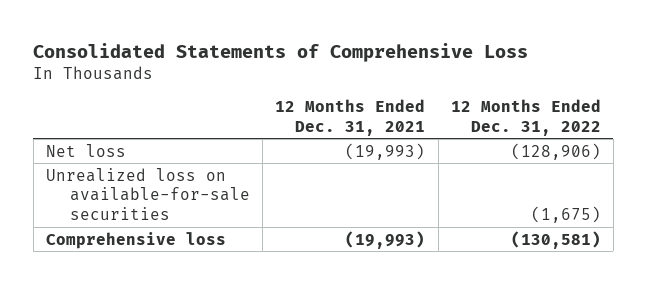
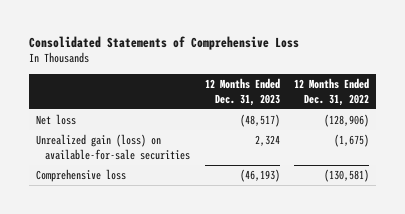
- | 12 Months Ended Dec. 31, 2021 | 12 Months Ended Dec. 31, 2022
+ | 12 Months Ended Dec. 31, 2023 | 12 Months Ended Dec. 31, 2022
- Unrealized loss on available-for-sale securities | | (1,675)
+ Unrealized gain (loss) on available-for-sale securities | 2,324 | (1,675)

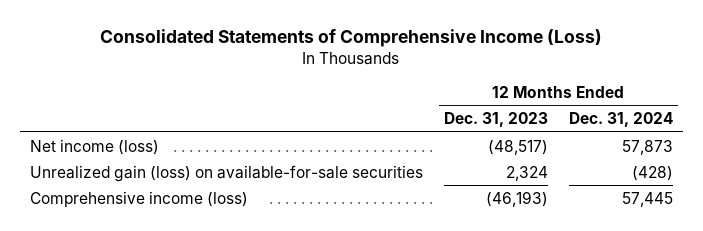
- Consolidated Statements of Comprehensive Loss
+ Consolidated Statements of Comprehensive Income (Loss)
- | 12 Months Ended Dec. 31, 2023 | 12 Months Ended Dec. 31, 2022
+ | 12 Months Ended Dec. 31, 2023 | 12 Months Ended Dec. 31, 2024
- Net loss | (48,517) | (128,906)
+ Net income (loss) | (48,517) | 57,873
- Comprehensive loss | (46,193) | (130,581)
+ Comprehensive income (loss) | (46,193) | 57,445

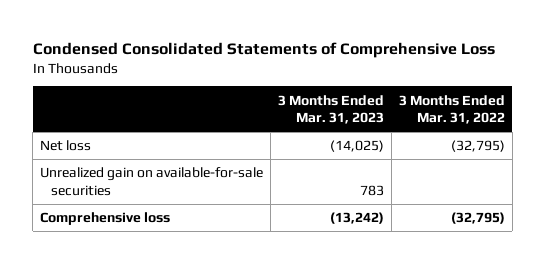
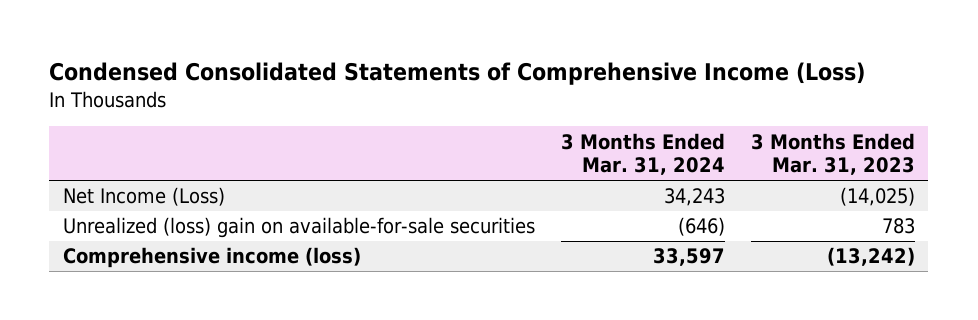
- Condensed Consolidated Statements of Comprehensive Loss
+ Condensed Consolidated Statements of Comprehensive Income (Loss)
- | 3 Months Ended Mar. 31, 2023 | 3 Months Ended Mar. 31, 2022
+ | 3 Months Ended Mar. 31, 2024 | 3 Months Ended Mar. 31, 2023
- Net loss | (14,025) | (32,795)
- Unrealized gain on available-for-sale securities | 783 |
- Comprehensive loss | (13,242) | (32,795)
+ Net Income (Loss) | 34,243 | (14,025)
+ Unrealized (loss) gain on available-for-sale securities | (646) | 783
+ Comprehensive income (loss) | 33,597 | (13,242)

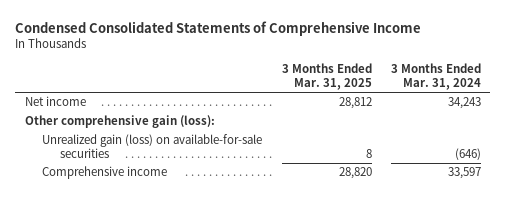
- Condensed Consolidated Statements of Comprehensive Income (Loss)
+ Condensed Consolidated Statements of Comprehensive Income
- | 3 Months Ended Mar. 31, 2024 | 3 Months Ended Mar. 31, 2023
+ | 3 Months Ended Mar. 31, 2025 | 3 Months Ended Mar. 31, 2024
- Net Income (Loss) | 34,243 | (14,025)
- Unrealized (loss) gain on available-for-sale securities | (646) | 783
- Comprehensive income (loss) | 33,597 | (13,242)
+ Net income | 28,812 | 34,243
+ Other comprehensive gain (loss):
+ Unrealized gain (loss) on available-for-sale securities | 8 | (646)
+ Comprehensive income | 28,820 | 33,597

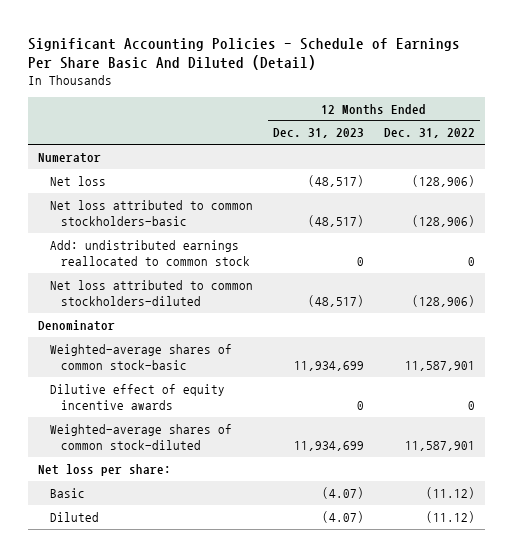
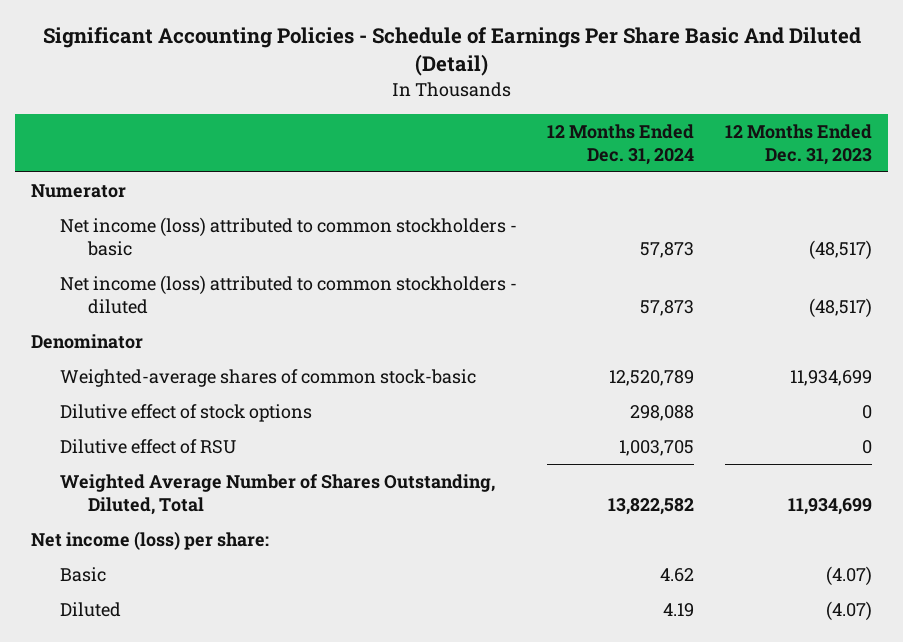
- | 12 Months Ended Dec. 31, 2023 | 12 Months Ended Dec. 31, 2022
+ | 12 Months Ended Dec. 31, 2024 | 12 Months Ended Dec. 31, 2023
- Net loss | (48,517) | (128,906)
- Net loss attributed to common stockholders-basic | (48,517) | (128,906)
- Add: undistributed earnings reallocated to common stock | 0 | 0
- Net loss attributed to common stockholders-diluted | (48,517) | (128,906)
+ Net income (loss) attributed to common stockholders - basic | 57,873 | (48,517)
+ Net income (loss) attributed to common stockholders - diluted | 57,873 | (48,517)
- Dilutive effect of equity incentive awards | 0 | 0
- Weighted-average shares of common stock-diluted | 11,934,699 | 11,587,901
- Net loss per share:
+ Dilutive effect of stock options | 298,088 | 0
+ Dilutive effect of RSU | 1,003,705 | 0
+ Weighted Average Number of Shares Outstanding, Diluted, Total | 13,822,582 | 11,934,699
+ Net income (loss) per share:

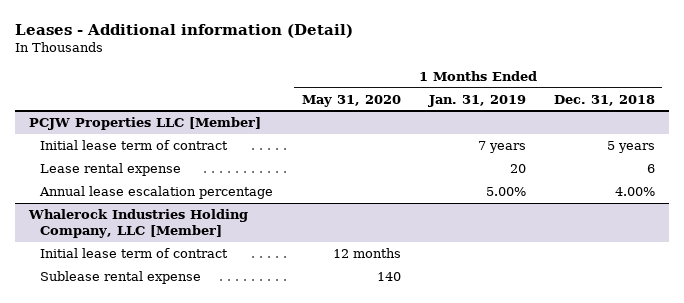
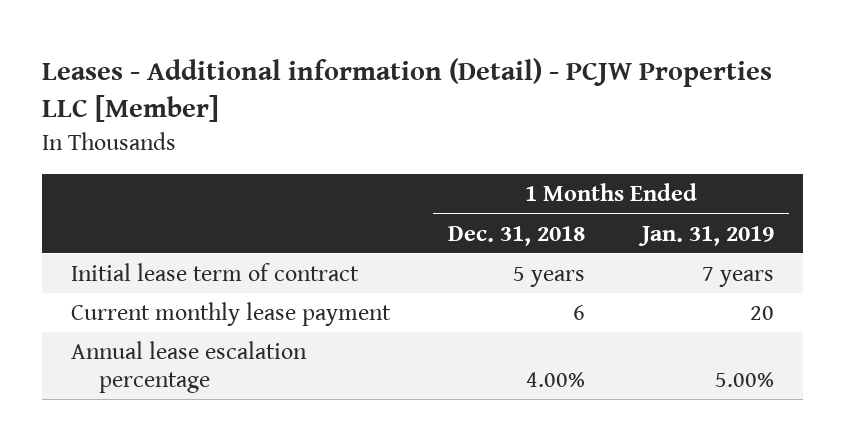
- Leases - Additional information (Detail)
+ Leases - Additional information (Detail) - PCJW Properties LLC [Member]
- | 1 Months Ended May 31, 2020 | 1 Months Ended Jan. 31, 2019 | 1 Months Ended Dec. 31, 2018
+ | 1 Months Ended Dec. 31, 2018 | 1 Months Ended Jan. 31, 2019
- PCJW Properties LLC [Member]
- Lease rental expense | | 20 | 6
+ Current monthly lease payment | 6 | 20
- Whalerock Industries Holding Company, LLC [Member]
- Initial lease term of contract | 12 months | |
- Sublease rental expense | 140 | |

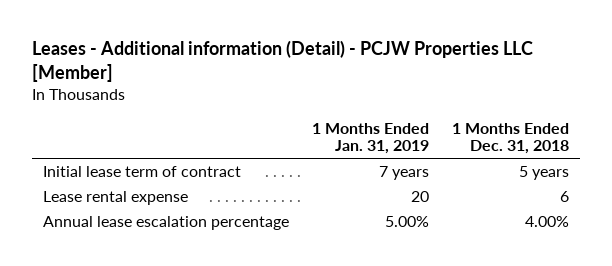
- | 1 Months Ended Dec. 31, 2018 | 1 Months Ended Jan. 31, 2019
+ | 1 Months Ended Jan. 31, 2019 | 1 Months Ended Dec. 31, 2018
- Current monthly lease payment | 6 | 20
+ Lease rental expense | 20 | 6

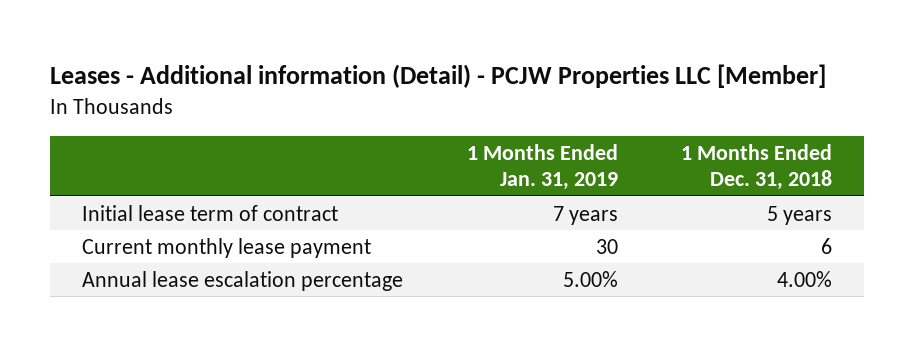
- Lease rental expense | 20 | 6
+ Current monthly lease payment | 30 | 6

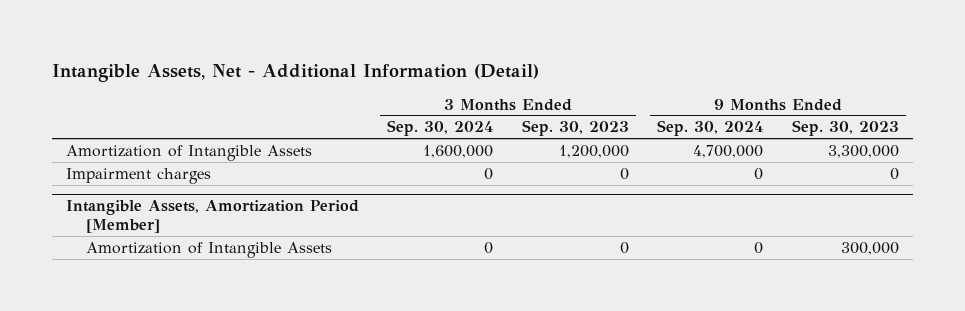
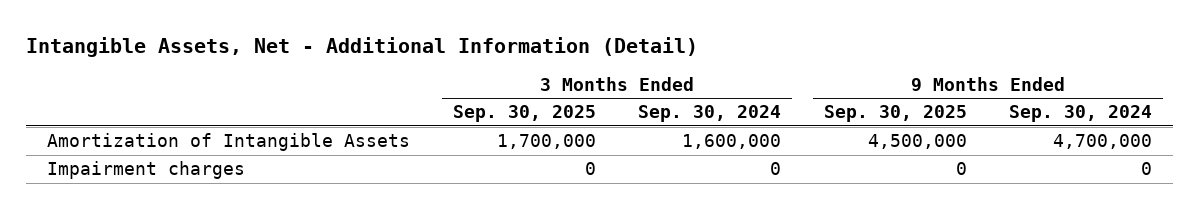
- | 3 Months Ended Sep. 30, 2024 | 3 Months Ended Sep. 30, 2023 | 9 Months Ended Sep. 30, 2024 | 9 Months Ended Sep. 30, 2023
+ | 3 Months Ended Sep. 30, 2025 | 3 Months Ended Sep. 30, 2024 | 9 Months Ended Sep. 30, 2025 | 9 Months Ended Sep. 30, 2024
- Intangible Assets, Amortization Period [Member]
- Amortization of Intangible Assets | 0 | 0 | 0 | 300,000

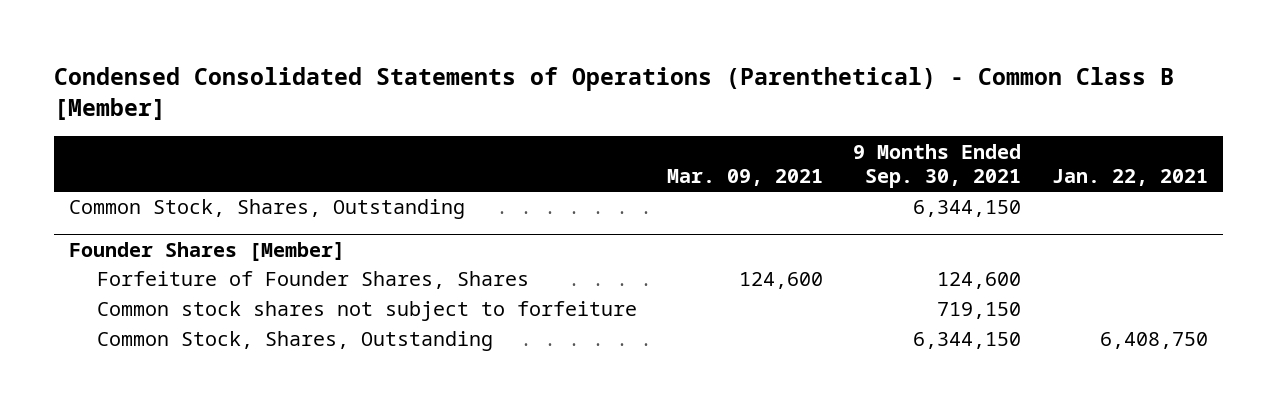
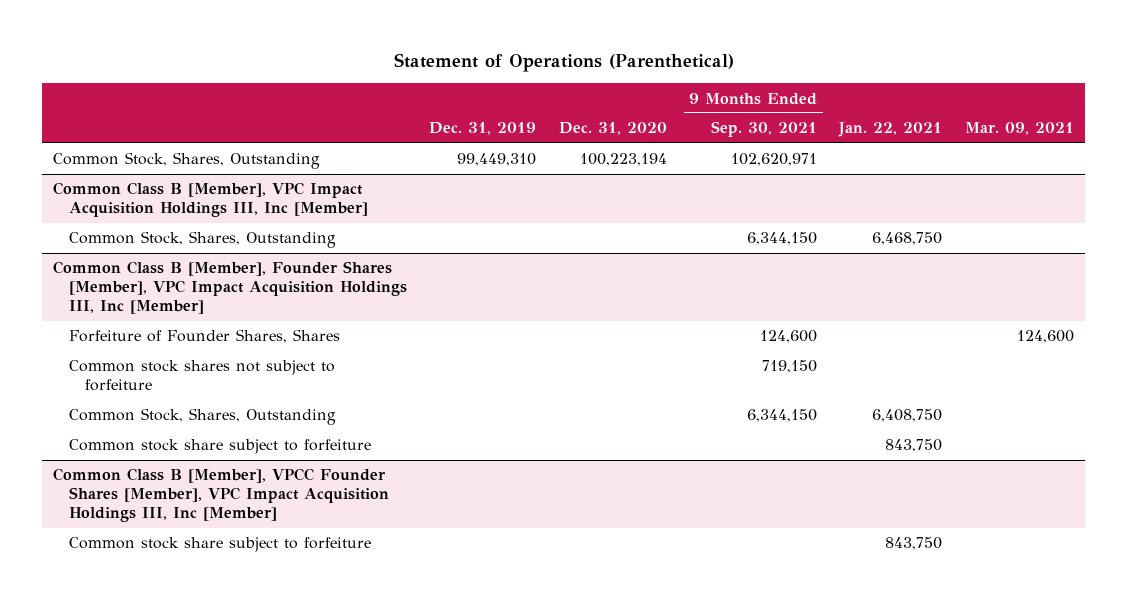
- Condensed Consolidated Statements of Operations (Parenthetical) - Common Class B [Member]
+ Statement of Operations (Parenthetical)
- | Mar. 09, 2021 | 9 Months Ended Sep. 30, 2021 | Jan. 22, 2021
+ | Dec. 31, 2019 | Dec. 31, 2020 | 9 Months Ended Sep. 30, 2021 | Jan. 22, 2021 | Mar. 09, 2021
- Common Stock, Shares, Outstanding | | 6,344,150 |
- Founder Shares [Member]
+ Common Stock, Shares, Outstanding | 99,449,310 | 100,223,194 | 102,620,971 | |
+ Common Class B [Member], VPC Impact Acquisition Holdings III, Inc [Member]
+ Common Stock, Shares, Outstanding | | | 6,344,150 | 6,468,750 |
+ Common Class B [Member], Founder Shares [Member], VPC Impact Acquisition Holdings III, Inc [Member]
+ Common stock share subject to forfeiture | | | | 843,750 |
+ Common Class B [Member], VPCC Founder Shares [Member], VPC Impact Acquisition Holdings III, Inc [Member]
+ Common stock share subject to forfeiture | | | | 843,750 |

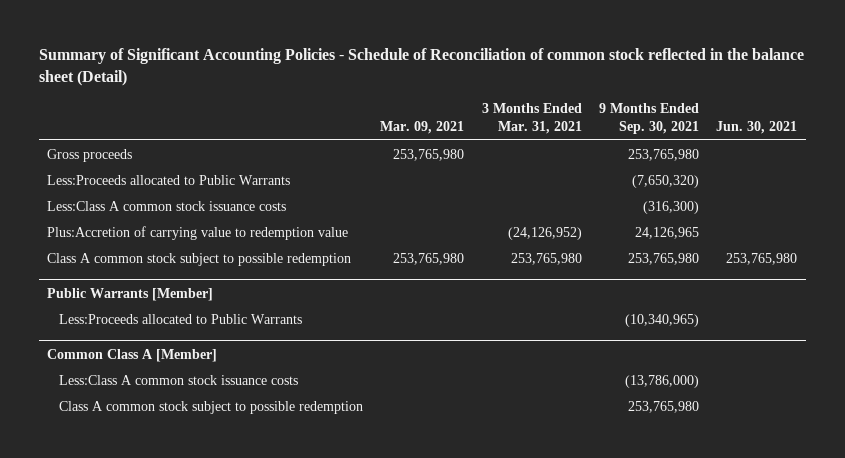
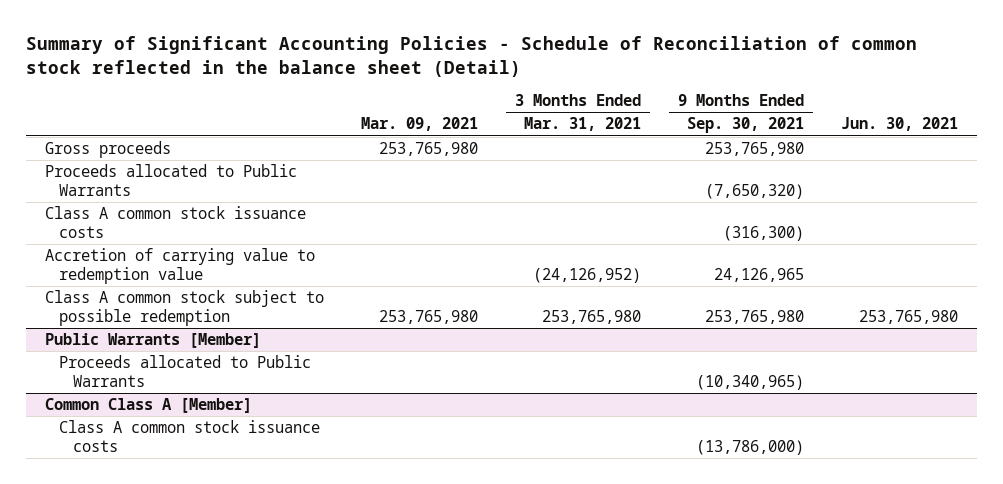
- Less:Proceeds allocated to Public Warrants | | | (7,650,320) |
- Less:Class A common stock issuance costs | | | (316,300) |
- Plus:Accretion of carrying value to redemption value | | (24,126,952) | 24,126,965 |
+ Proceeds allocated to Public Warrants | | | (7,650,320) |
+ Class A common stock issuance costs | | | (316,300) |
+ Accretion of carrying value to redemption value | | (24,126,952) | 24,126,965 |
@ Public Warrants [Member]
- Less:Proceeds allocated to Public Warrants | | | (10,340,965) |
+ Proceeds allocated to Public Warrants | | | (10,340,965) |
@ Common Class A [Member]
- Less:Class A common stock issuance costs | | | (13,786,000) |
- Class A common stock subject to possible redemption | | | 253,765,980 |
+ Class A common stock issuance costs | | | (13,786,000) |

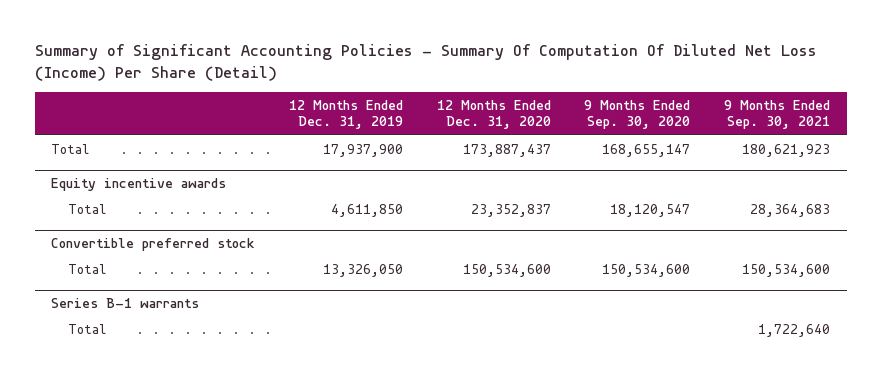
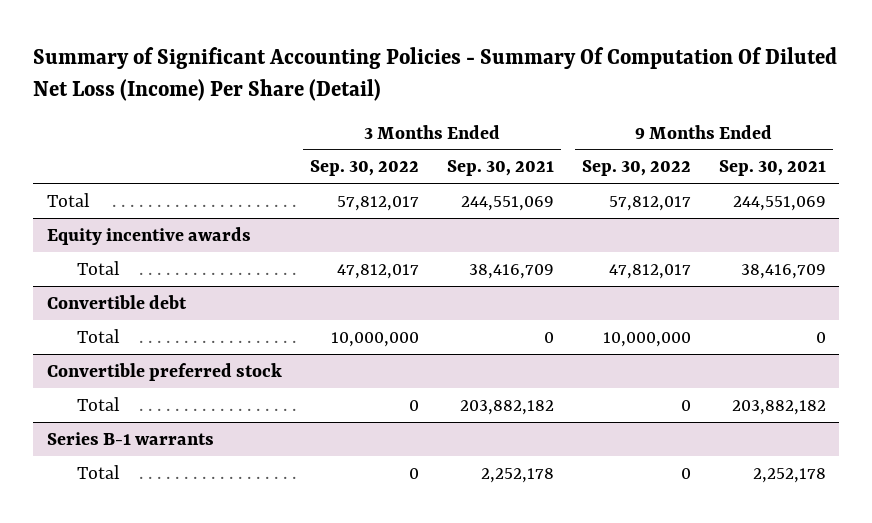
- | 12 Months Ended Dec. 31, 2019 | 12 Months Ended Dec. 31, 2020 | 9 Months Ended Sep. 30, 2020 | 9 Months Ended Sep. 30, 2021
+ | 3 Months Ended Sep. 30, 2022 | 3 Months Ended Sep. 30, 2021 | 9 Months Ended Sep. 30, 2022 | 9 Months Ended Sep. 30, 2021
- Total | 17,937,900 | 173,887,437 | 168,655,147 | 180,621,923
+ Total | 57,812,017 | 244,551,069 | 57,812,017 | 244,551,069
@ Equity incentive awards
- Total | 4,611,850 | 23,352,837 | 18,120,547 | 28,364,683
+ Total | 47,812,017 | 38,416,709 | 47,812,017 | 38,416,709
+ Convertible debt
+ Total | 10,000,000 | 0 | 10,000,000 | 0
@ Convertible preferred stock
- Total | 13,326,050 | 150,534,600 | 150,534,600 | 150,534,600
+ Total | 0 | 203,882,182 | 0 | 203,882,182
@ Series B-1 warrants
- Total | | | | 1,722,640
+ Total | 0 | 2,252,178 | 0 | 2,252,178

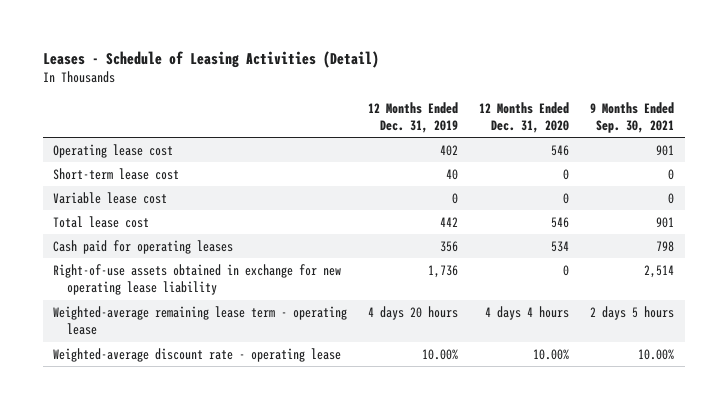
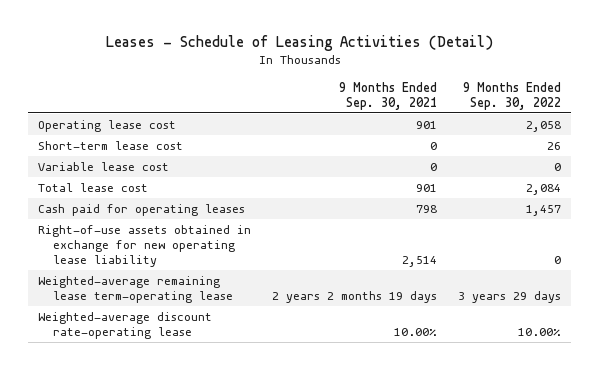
- | 12 Months Ended Dec. 31, 2019 | 12 Months Ended Dec. 31, 2020 | 9 Months Ended Sep. 30, 2021
+ | 9 Months Ended Sep. 30, 2021 | 9 Months Ended Sep. 30, 2022
- Weighted-average remaining lease term - operating lease | 4 days 20 hours | 4 days 4 hours | 2 days 5 hours
- Weighted-average discount rate - operating lease | 10.00% | 10.00% | 10.00%
+ Weighted-average remaining lease term-operating lease | 2 years 2 months 19 days | 3 years 29 days
+ Weighted-average discount rate-operating lease | 10.00% | 10.00%

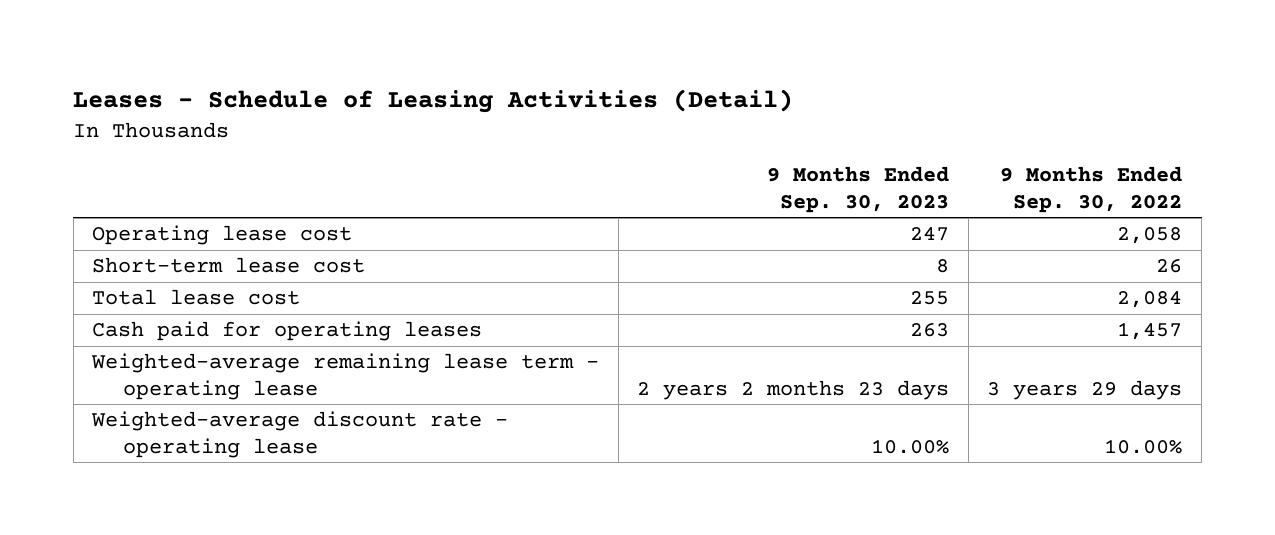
- | 9 Months Ended Sep. 30, 2021 | 9 Months Ended Sep. 30, 2022
+ | 9 Months Ended Sep. 30, 2023 | 9 Months Ended Sep. 30, 2022
- Variable lease cost | 0 | 0
- Right-of-use assets obtained in exchange for new operating lease liability | 2,514 | 0
- Weighted-average remaining lease term-operating lease | 2 years 2 months 19 days | 3 years 29 days
- Weighted-average discount rate-operating lease | 10.00% | 10.00%
+ Weighted-average remaining lease term - operating lease | 2 years 2 months 23 days | 3 years 29 days
+ Weighted-average discount rate - operating lease | 10.00% | 10.00%

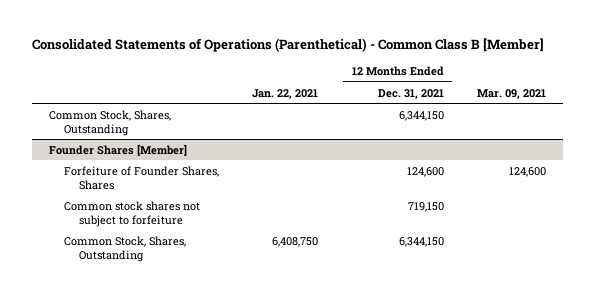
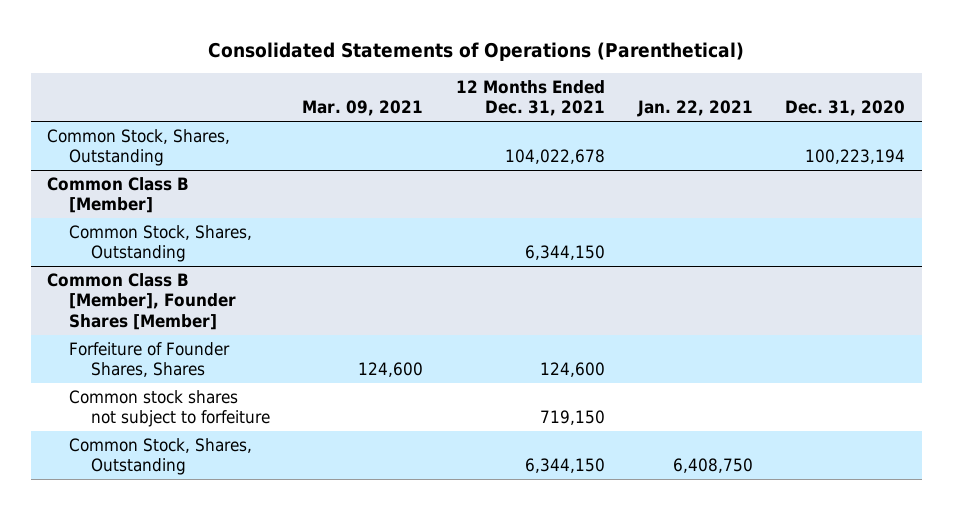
- Consolidated Statements of Operations (Parenthetical) - Common Class B [Member]
+ Consolidated Statements of Operations (Parenthetical)
- | Jan. 22, 2021 | 12 Months Ended Dec. 31, 2021 | Mar. 09, 2021
+ | Mar. 09, 2021 | 12 Months Ended Dec. 31, 2021 | Jan. 22, 2021 | Dec. 31, 2020
+ Common Stock, Shares, Outstanding | | 104,022,678 | | 100,223,194
+ Common Class B [Member]
- Founder Shares [Member]
+ Common Class B [Member], Founder Shares [Member]

